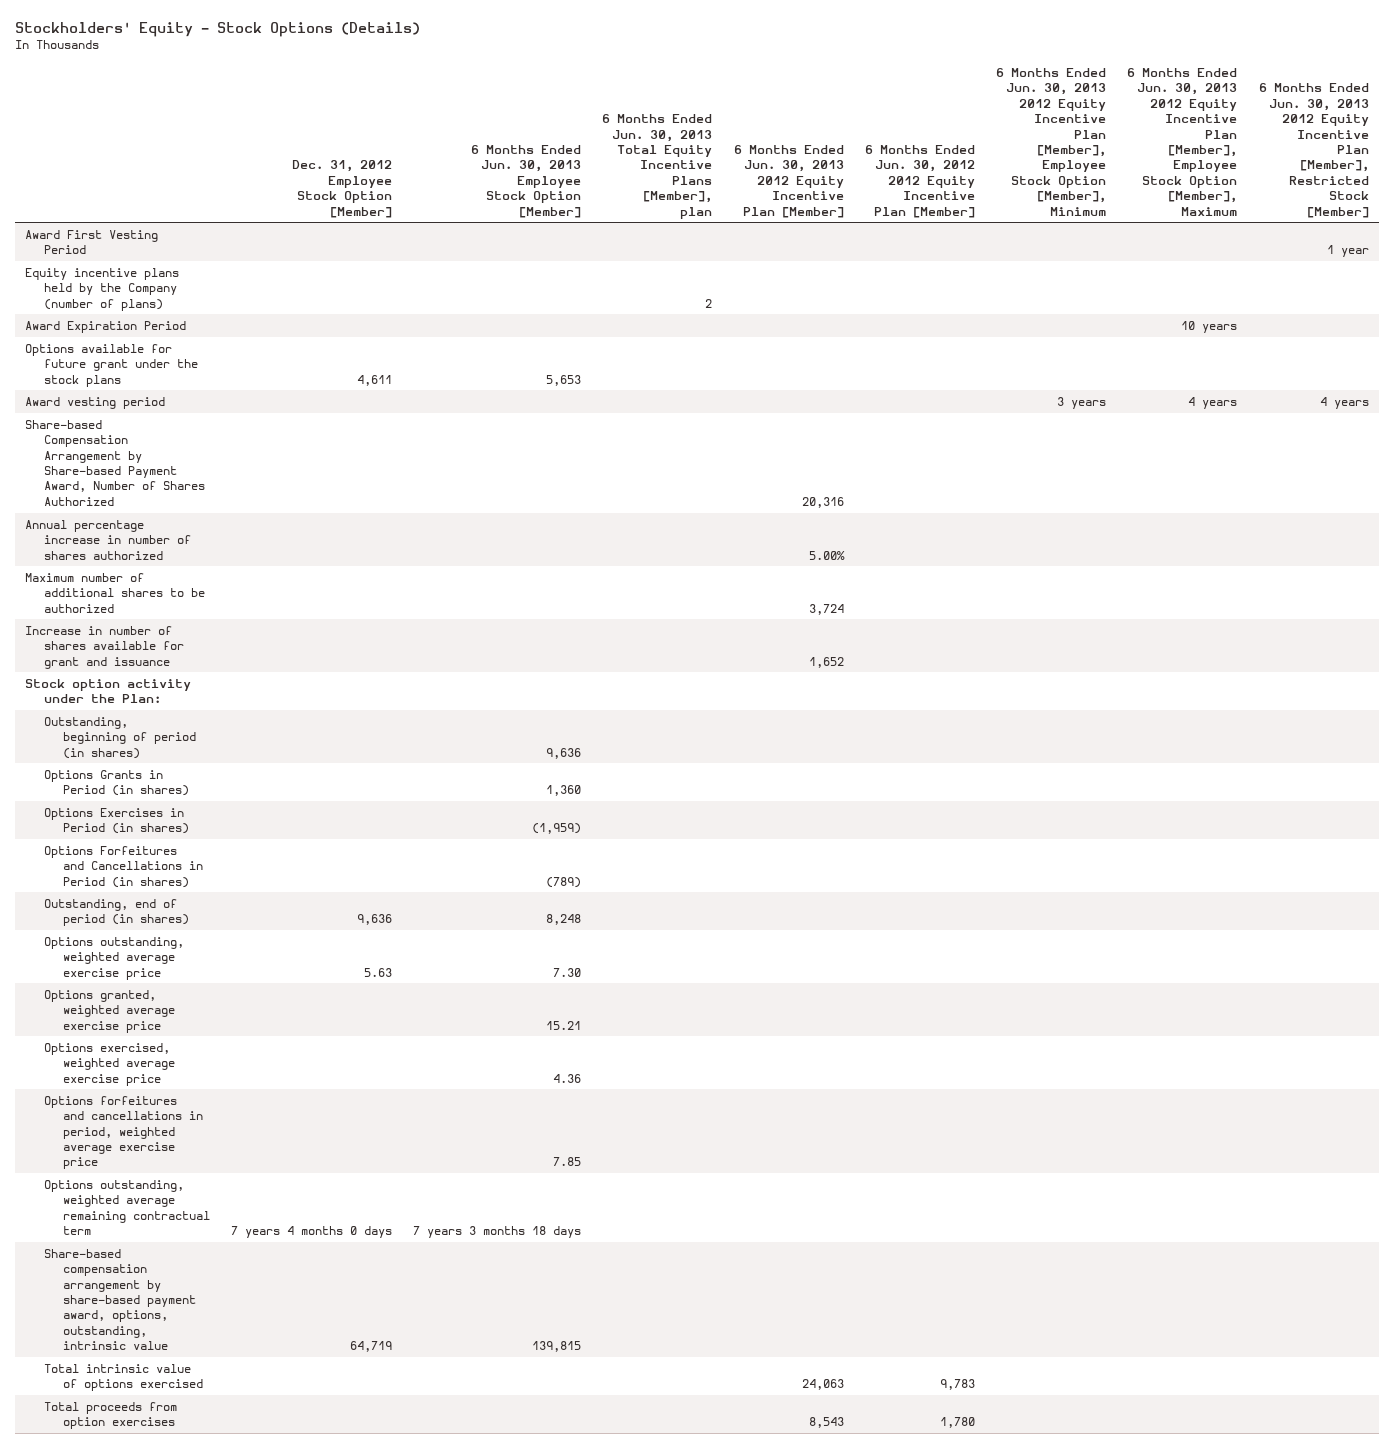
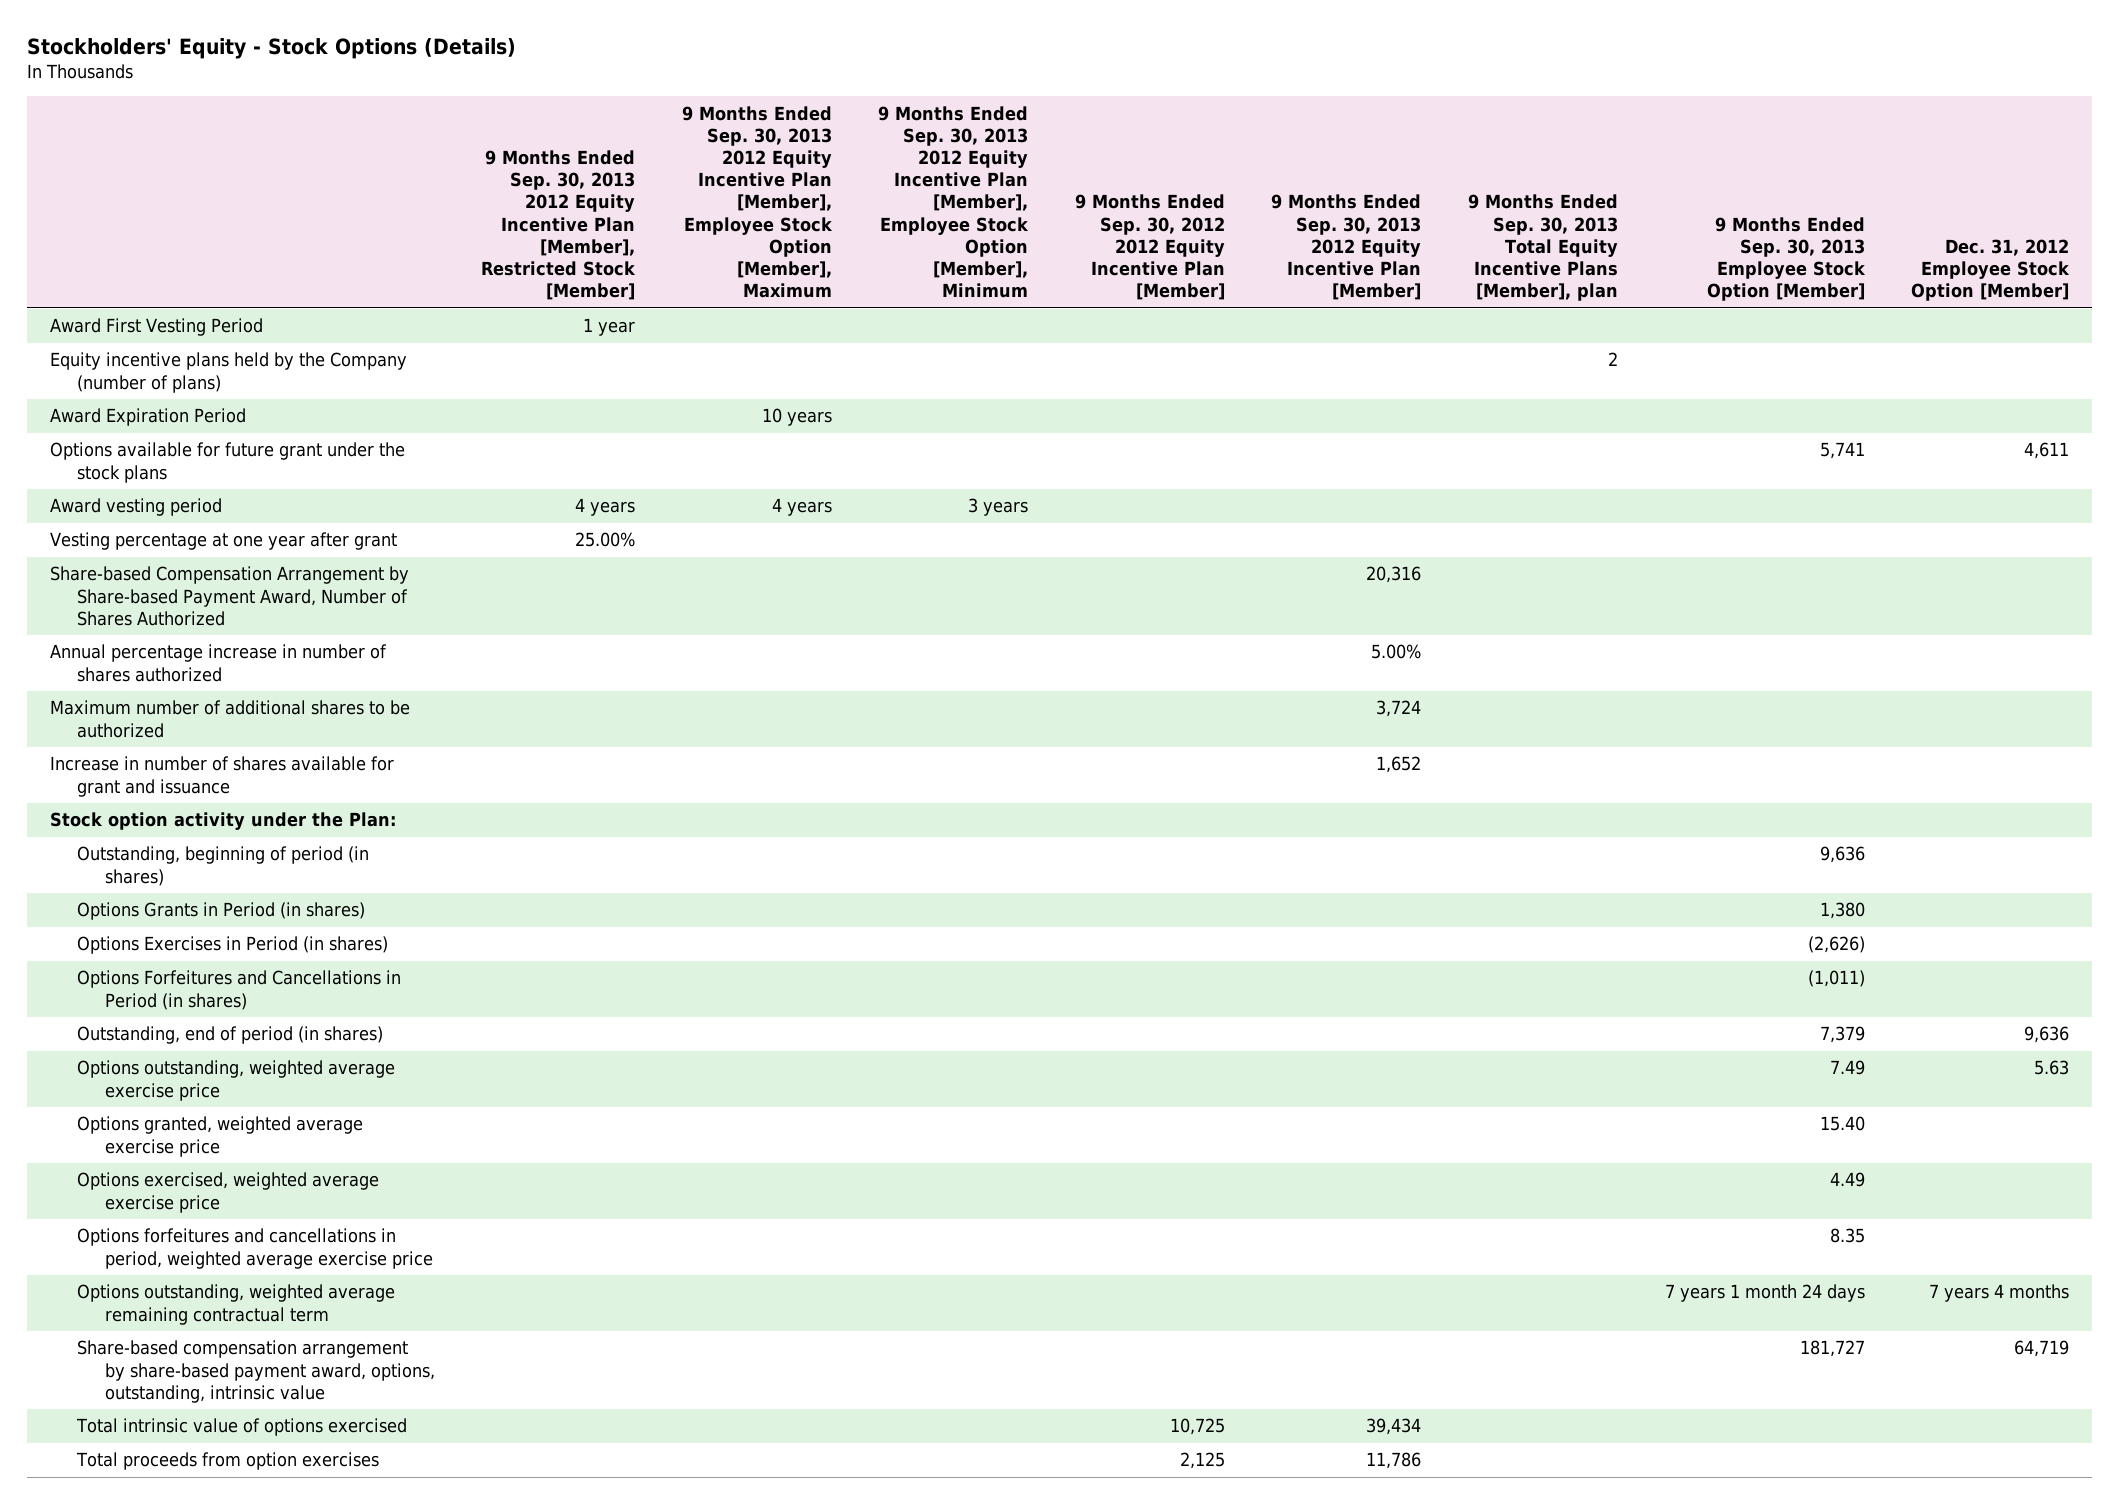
- | Dec. 31, 2012 Employee Stock Option [Member] | 6 Months Ended Jun. 30, 2013 Employee Stock Option [Member] | 6 Months Ended Jun. 30, 2013 Total Equity Incentive Plans [Member], plan | 6 Months Ended Jun. 30, 2013 2012 Equity Incentive Plan [Member] | 6 Months Ended Jun. 30, 2012 2012 Equity Incentive Plan [Member] | 6 Months Ended Jun. 30, 2013 2012 Equity Incentive Plan [Member], Employee Stock Option [Member], Minimum | 6 Months Ended Jun. 30, 2013 2012 Equity Incentive Plan [Member], Employee Stock Option [Member], Maximum | 6 Months Ended Jun. 30, 2013 2012 Equity Incentive Plan [Member], Restricted Stock [Member]
+ | 9 Months Ended Sep. 30, 2013 2012 Equity Incentive Plan [Member], Restricted Stock [Member] | 9 Months Ended Sep. 30, 2013 2012 Equity Incentive Plan [Member], Employee Stock Option [Member], Maximum | 9 Months Ended Sep. 30, 2013 2012 Equity Incentive Plan [Member], Employee Stock Option [Member], Minimum | 9 Months Ended Sep. 30, 2012 2012 Equity Incentive Plan [Member] | 9 Months Ended Sep. 30, 2013 2012 Equity Incentive Plan [Member] | 9 Months Ended Sep. 30, 2013 Total Equity Incentive Plans [Member], plan | 9 Months Ended Sep. 30, 2013 Employee Stock Option [Member] | Dec. 31, 2012 Employee Stock Option [Member]
+ Vesting percentage at one year after grant | 25.00% | | | | | | |
- Options outstanding, weighted average remaining contractual term | 7 years 4 months 0 days | 7 years 3 months 18 days | | | | | |
+ Options outstanding, weighted average remaining contractual term | | | | | | | 7 years 1 month 24 days | 7 years 4 months

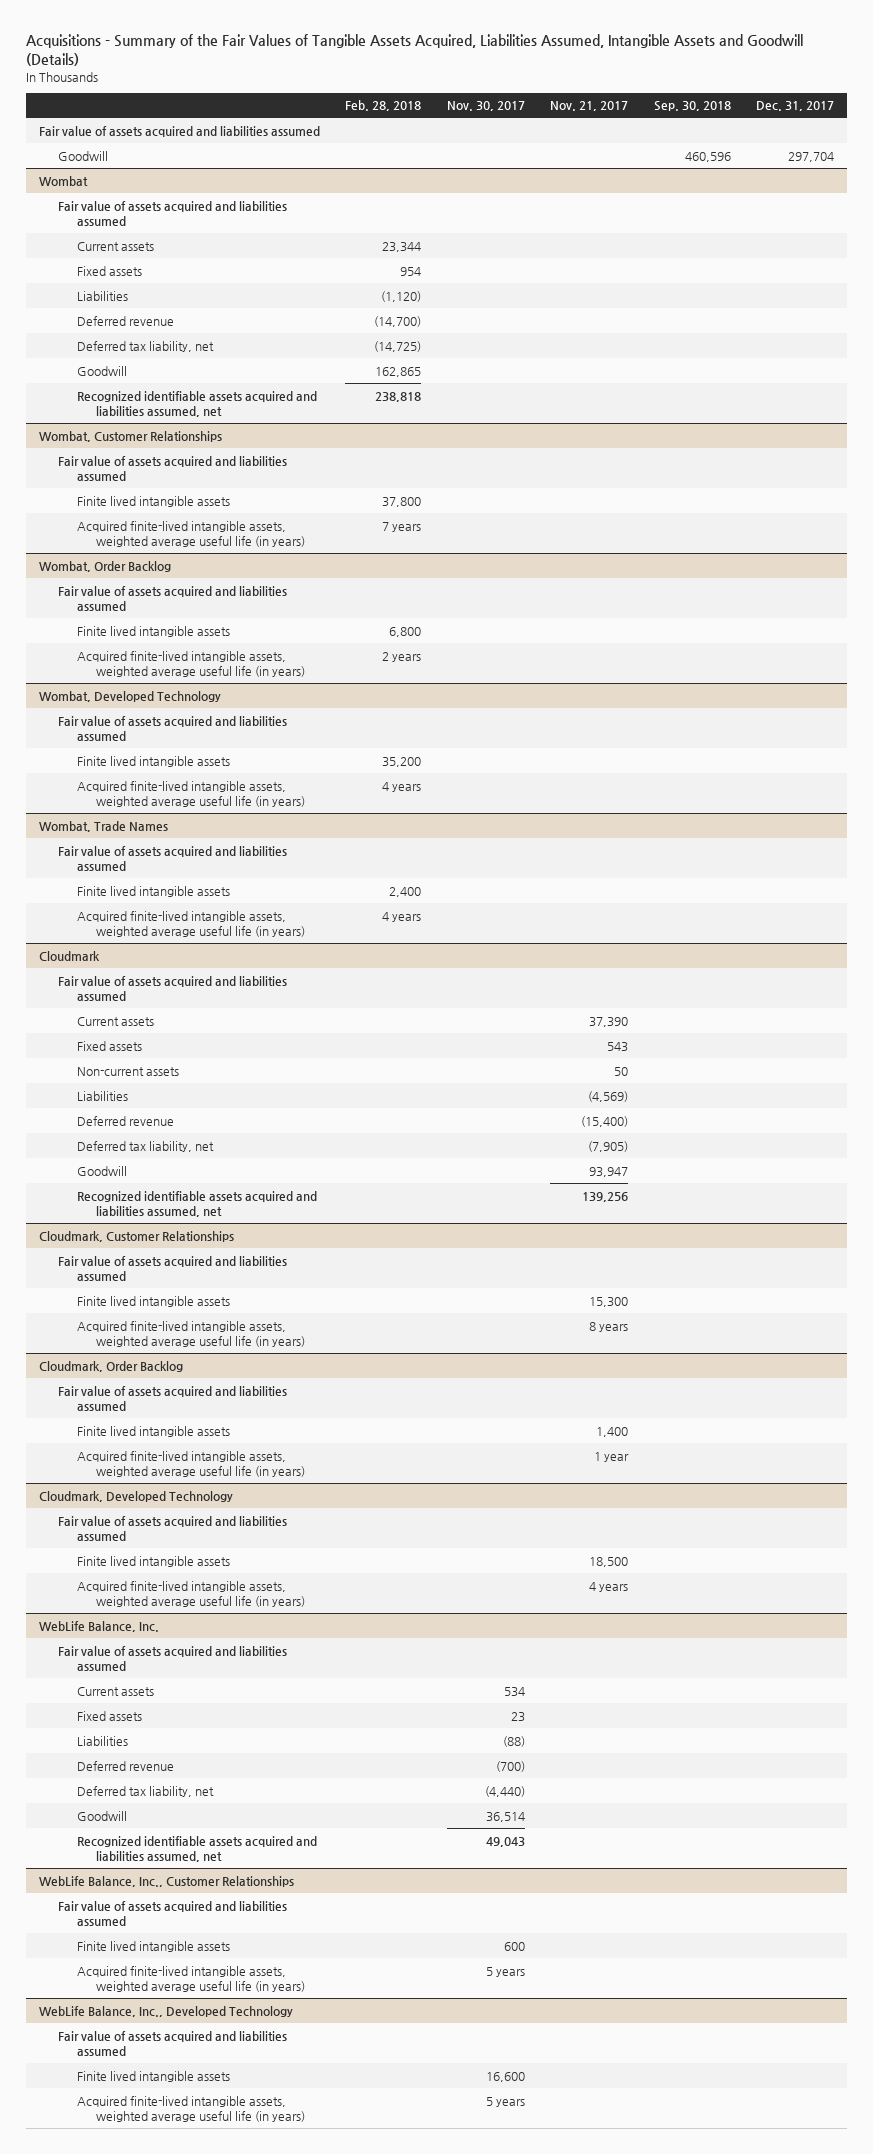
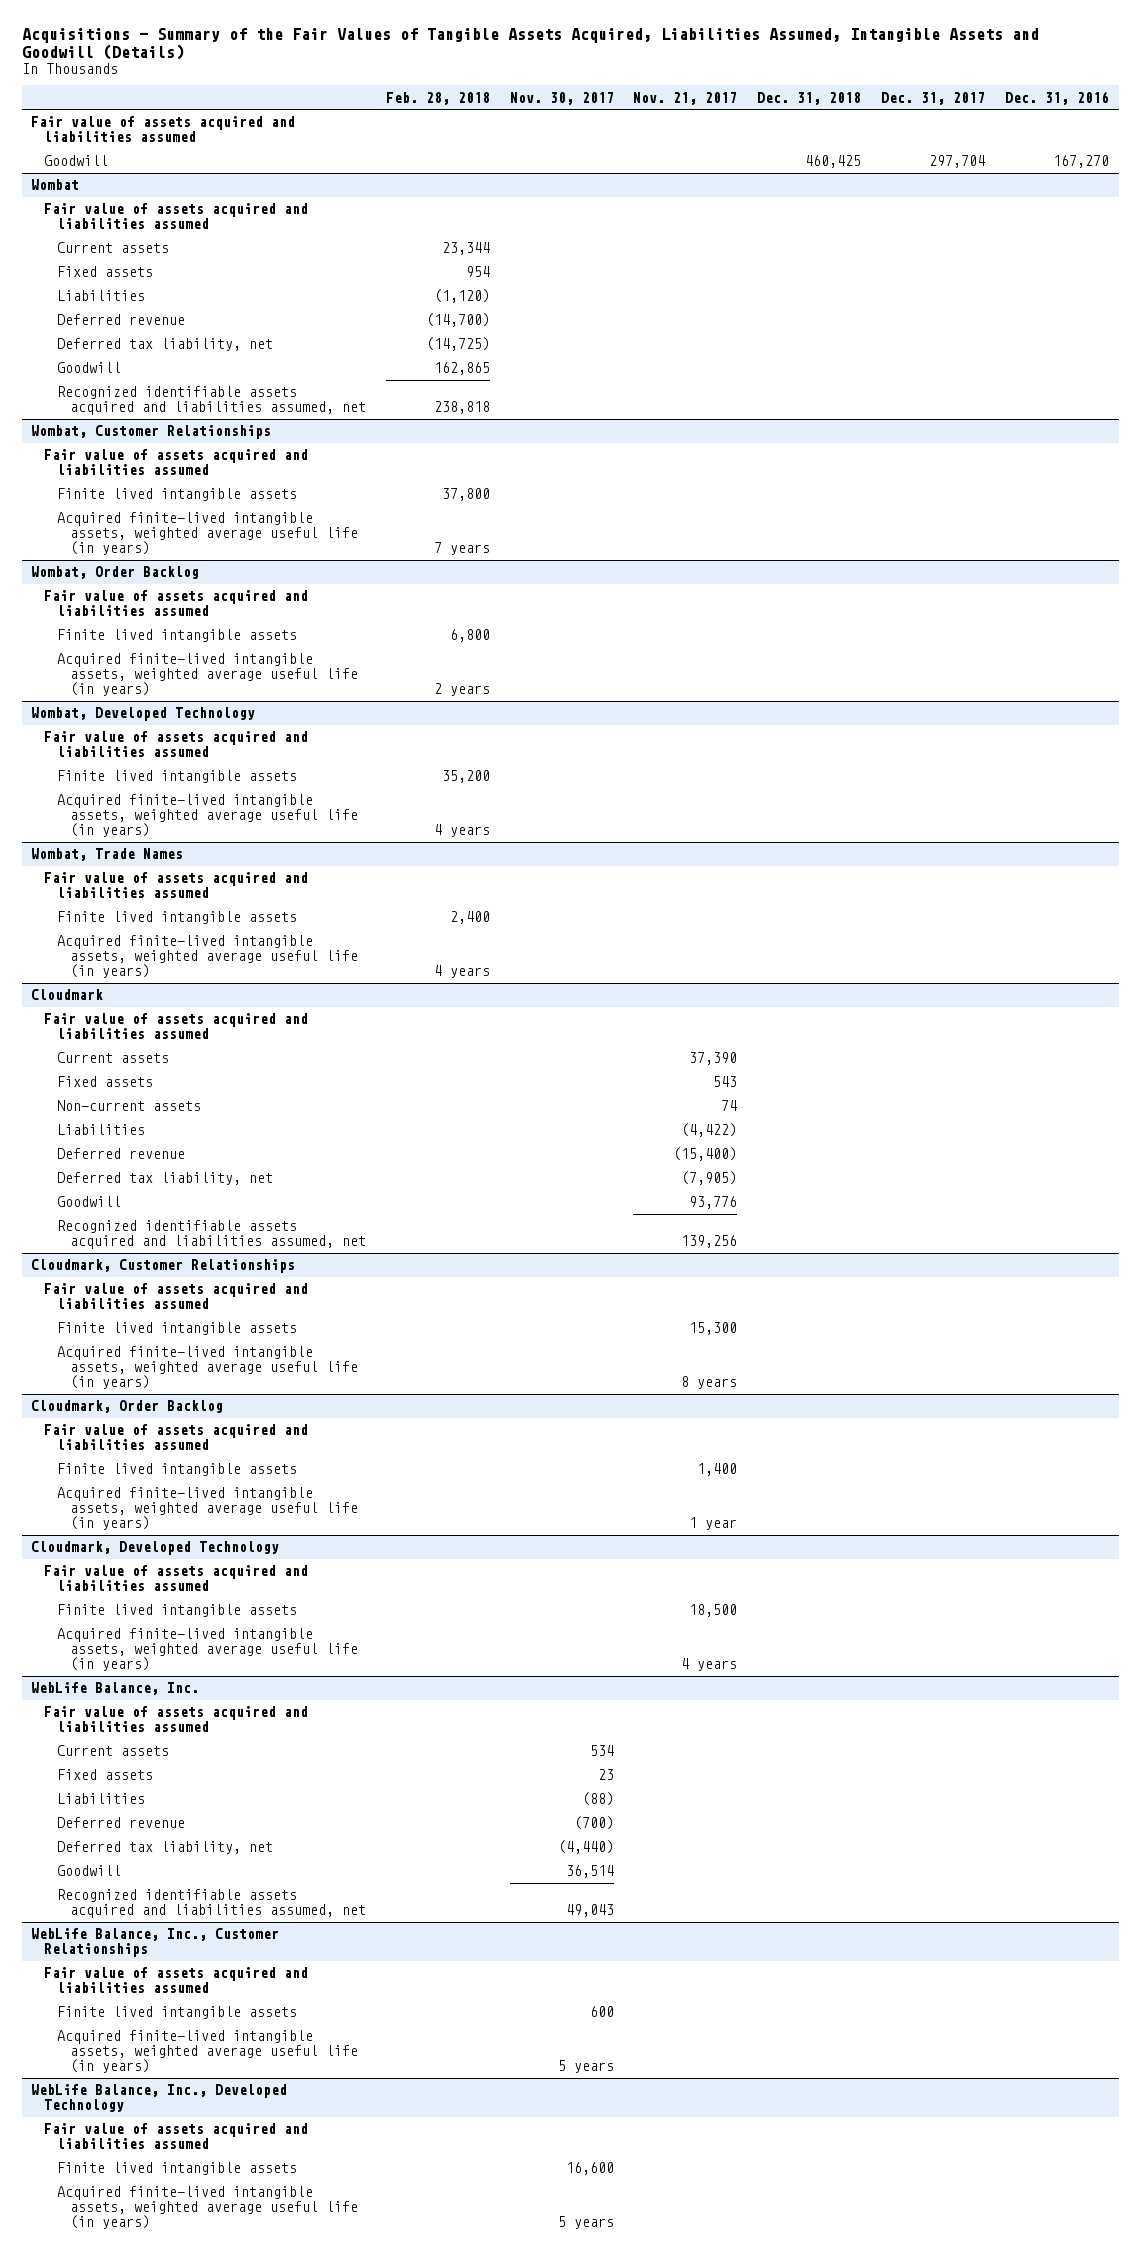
- | Feb. 28, 2018 | Nov. 30, 2017 | Nov. 21, 2017 | Sep. 30, 2018 | Dec. 31, 2017
+ | Feb. 28, 2018 | Nov. 30, 2017 | Nov. 21, 2017 | Dec. 31, 2018 | Dec. 31, 2017 | Dec. 31, 2016
@ Cloudmark
- Non-current assets | | | 50 | |
- Liabilities | | | (4,569) | |
+ Non-current assets | | | 74 | | |
+ Liabilities | | | (4,422) | | |
- Goodwill | | | 93,947 | |
+ Goodwill | | | 93,776 | | |

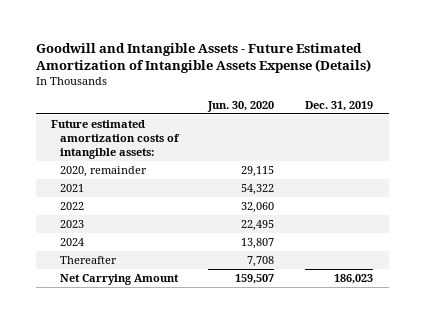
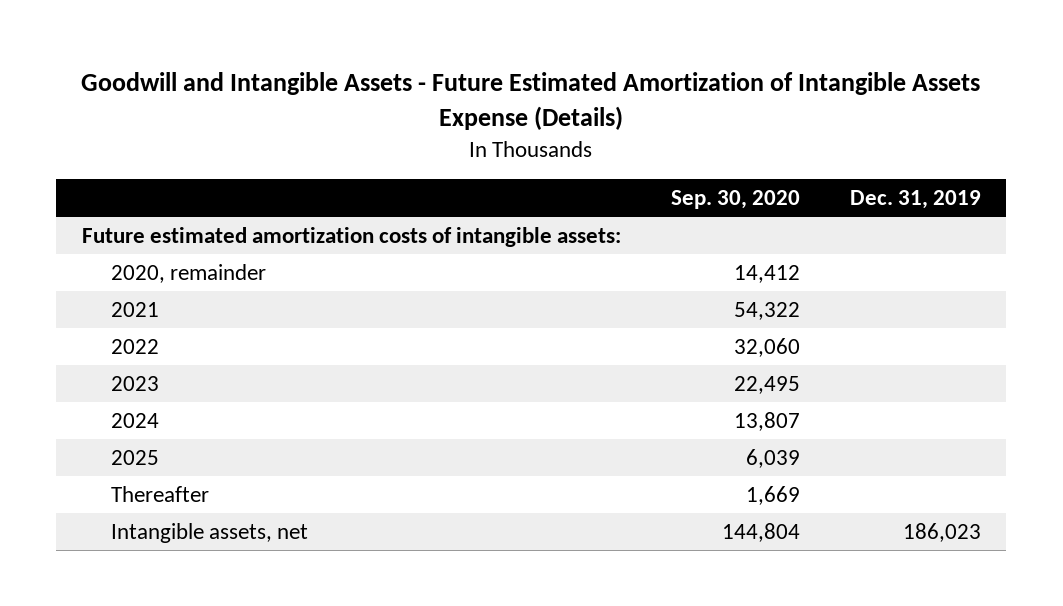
- | Jun. 30, 2020 | Dec. 31, 2019
+ | Sep. 30, 2020 | Dec. 31, 2019
+ 2025 | 6,039 |
- Net Carrying Amount | 159,507 | 186,023
+ Intangible assets, net | 144,804 | 186,023

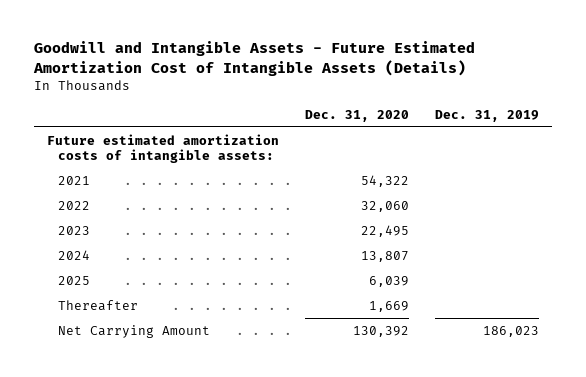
- Goodwill and Intangible Assets - Future Estimated Amortization of Intangible Assets Expense (Details)
+ Goodwill and Intangible Assets - Future Estimated Amortization Cost of Intangible Assets (Details)
- | Sep. 30, 2020 | Dec. 31, 2019
+ | Dec. 31, 2020 | Dec. 31, 2019
- 2020, remainder | 14,412 |
- Intangible assets, net | 144,804 | 186,023
+ Net Carrying Amount | 130,392 | 186,023

